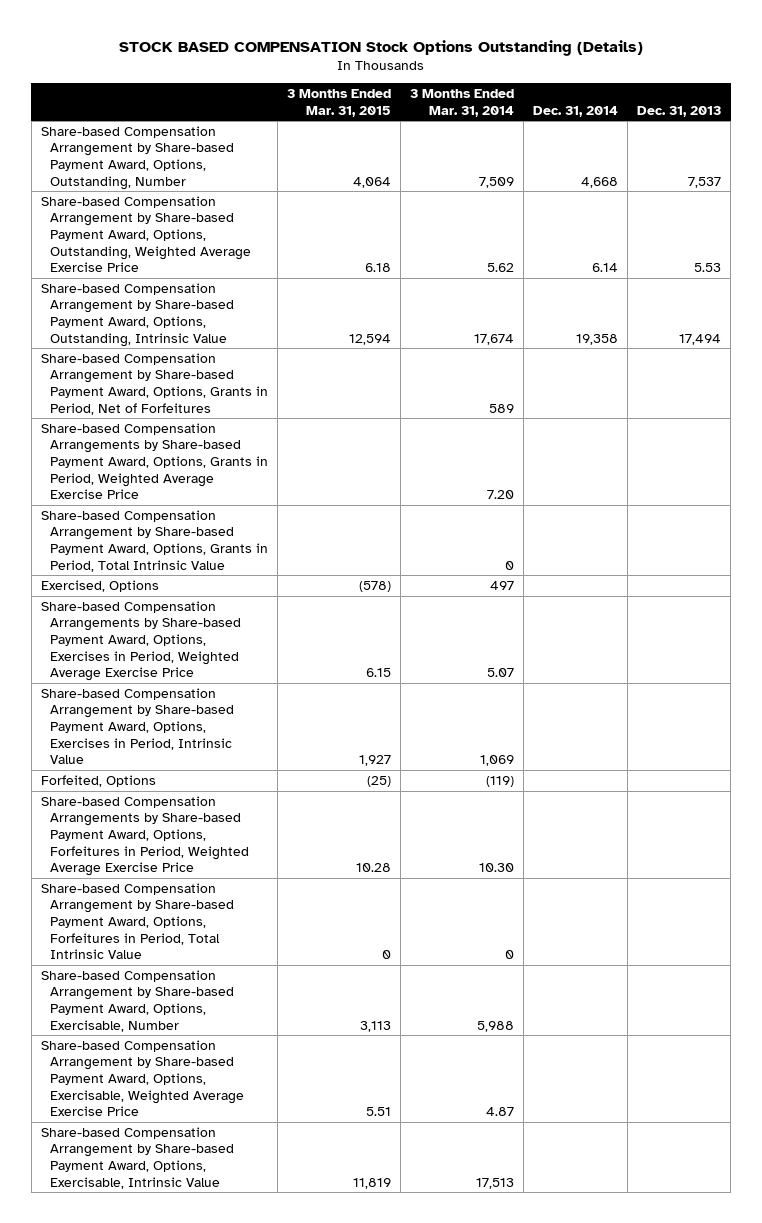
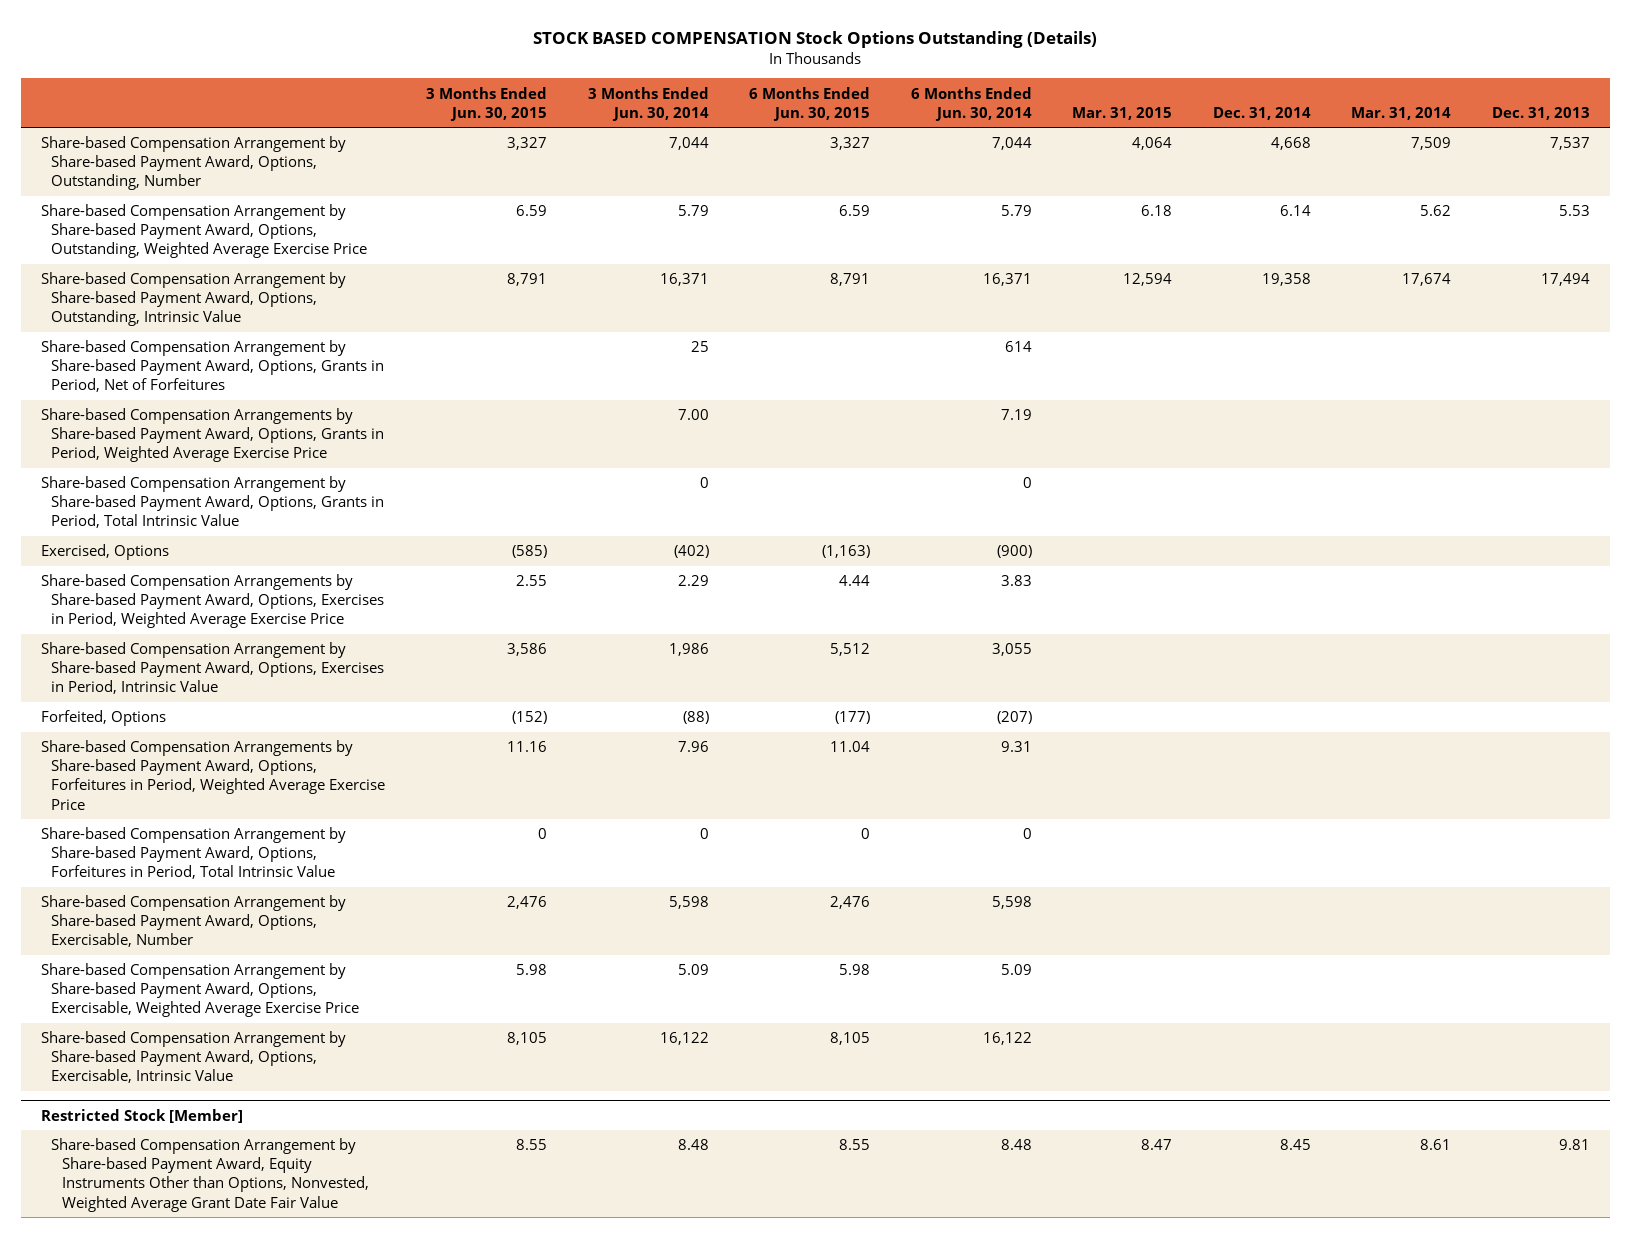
- | 3 Months Ended Mar. 31, 2015 | 3 Months Ended Mar. 31, 2014 | Dec. 31, 2014 | Dec. 31, 2013
+ | 3 Months Ended Jun. 30, 2015 | 3 Months Ended Jun. 30, 2014 | 6 Months Ended Jun. 30, 2015 | 6 Months Ended Jun. 30, 2014 | Mar. 31, 2015 | Dec. 31, 2014 | Mar. 31, 2014 | Dec. 31, 2013
+ Restricted Stock [Member]
+ Share-based Compensation Arrangement by Share-based Payment Award, Equity Instruments Other than Options, Nonvested, Weighted Average Grant Date Fair Value | 8.55 | 8.48 | 8.55 | 8.48 | 8.47 | 8.45 | 8.61 | 9.81

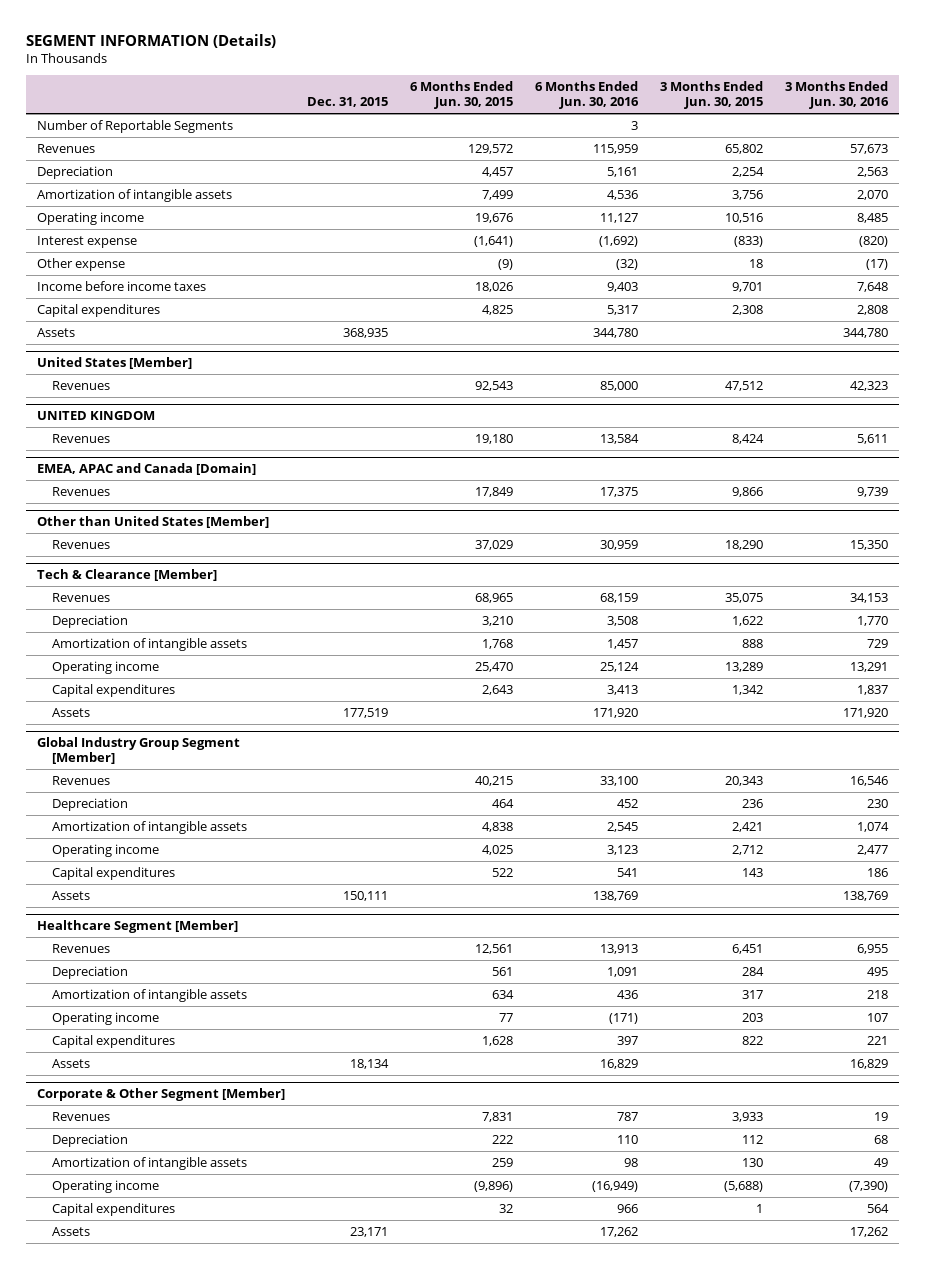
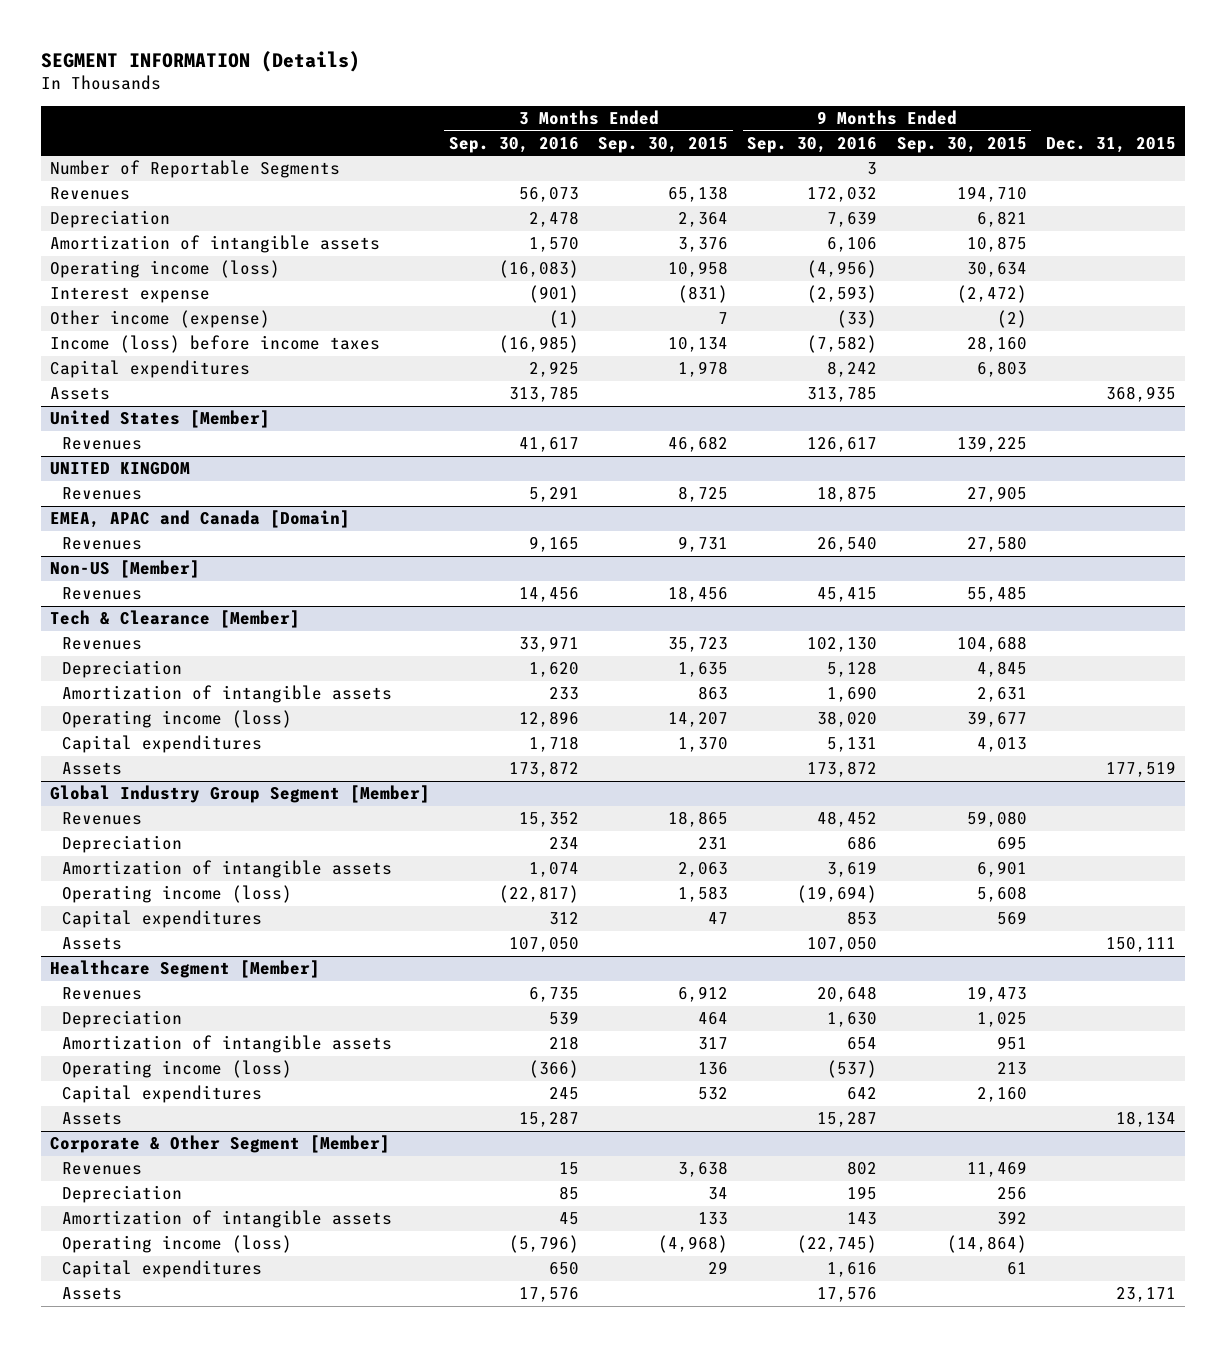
- | Dec. 31, 2015 | 6 Months Ended Jun. 30, 2015 | 6 Months Ended Jun. 30, 2016 | 3 Months Ended Jun. 30, 2015 | 3 Months Ended Jun. 30, 2016
+ | 3 Months Ended Sep. 30, 2016 | 3 Months Ended Sep. 30, 2015 | 9 Months Ended Sep. 30, 2016 | 9 Months Ended Sep. 30, 2015 | Dec. 31, 2015
- Operating income | | 19,676 | 11,127 | 10,516 | 8,485
+ Operating income (loss) | (16,083) | 10,958 | (4,956) | 30,634 |
- Other expense | | (9) | (32) | 18 | (17)
- Income before income taxes | | 18,026 | 9,403 | 9,701 | 7,648
+ Other income (expense) | (1) | 7 | (33) | (2) |
+ Income (loss) before income taxes | (16,985) | 10,134 | (7,582) | 28,160 |
- Other than United States [Member]
- Revenues | | 37,029 | 30,959 | 18,290 | 15,350
+ Non-US [Member]
+ Revenues | 14,456 | 18,456 | 45,415 | 55,485 |
@ Tech & Clearance [Member]
- Operating income | | 25,470 | 25,124 | 13,289 | 13,291
+ Operating income (loss) | 12,896 | 14,207 | 38,020 | 39,677 |
@ Global Industry Group Segment [Member]
- Operating income | | 4,025 | 3,123 | 2,712 | 2,477
+ Operating income (loss) | (22,817) | 1,583 | (19,694) | 5,608 |
@ Healthcare Segment [Member]
- Operating income | | 77 | (171) | 203 | 107
+ Operating income (loss) | (366) | 136 | (537) | 213 |
@ Corporate & Other Segment [Member]
- Operating income | | (9,896) | (16,949) | (5,688) | (7,390)
+ Operating income (loss) | (5,796) | (4,968) | (22,745) | (14,864) |

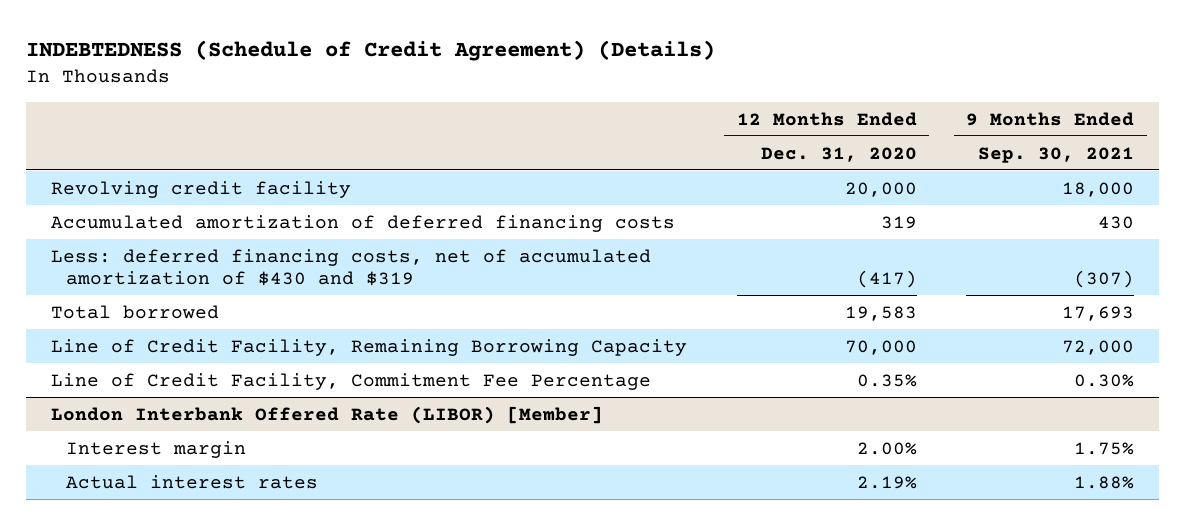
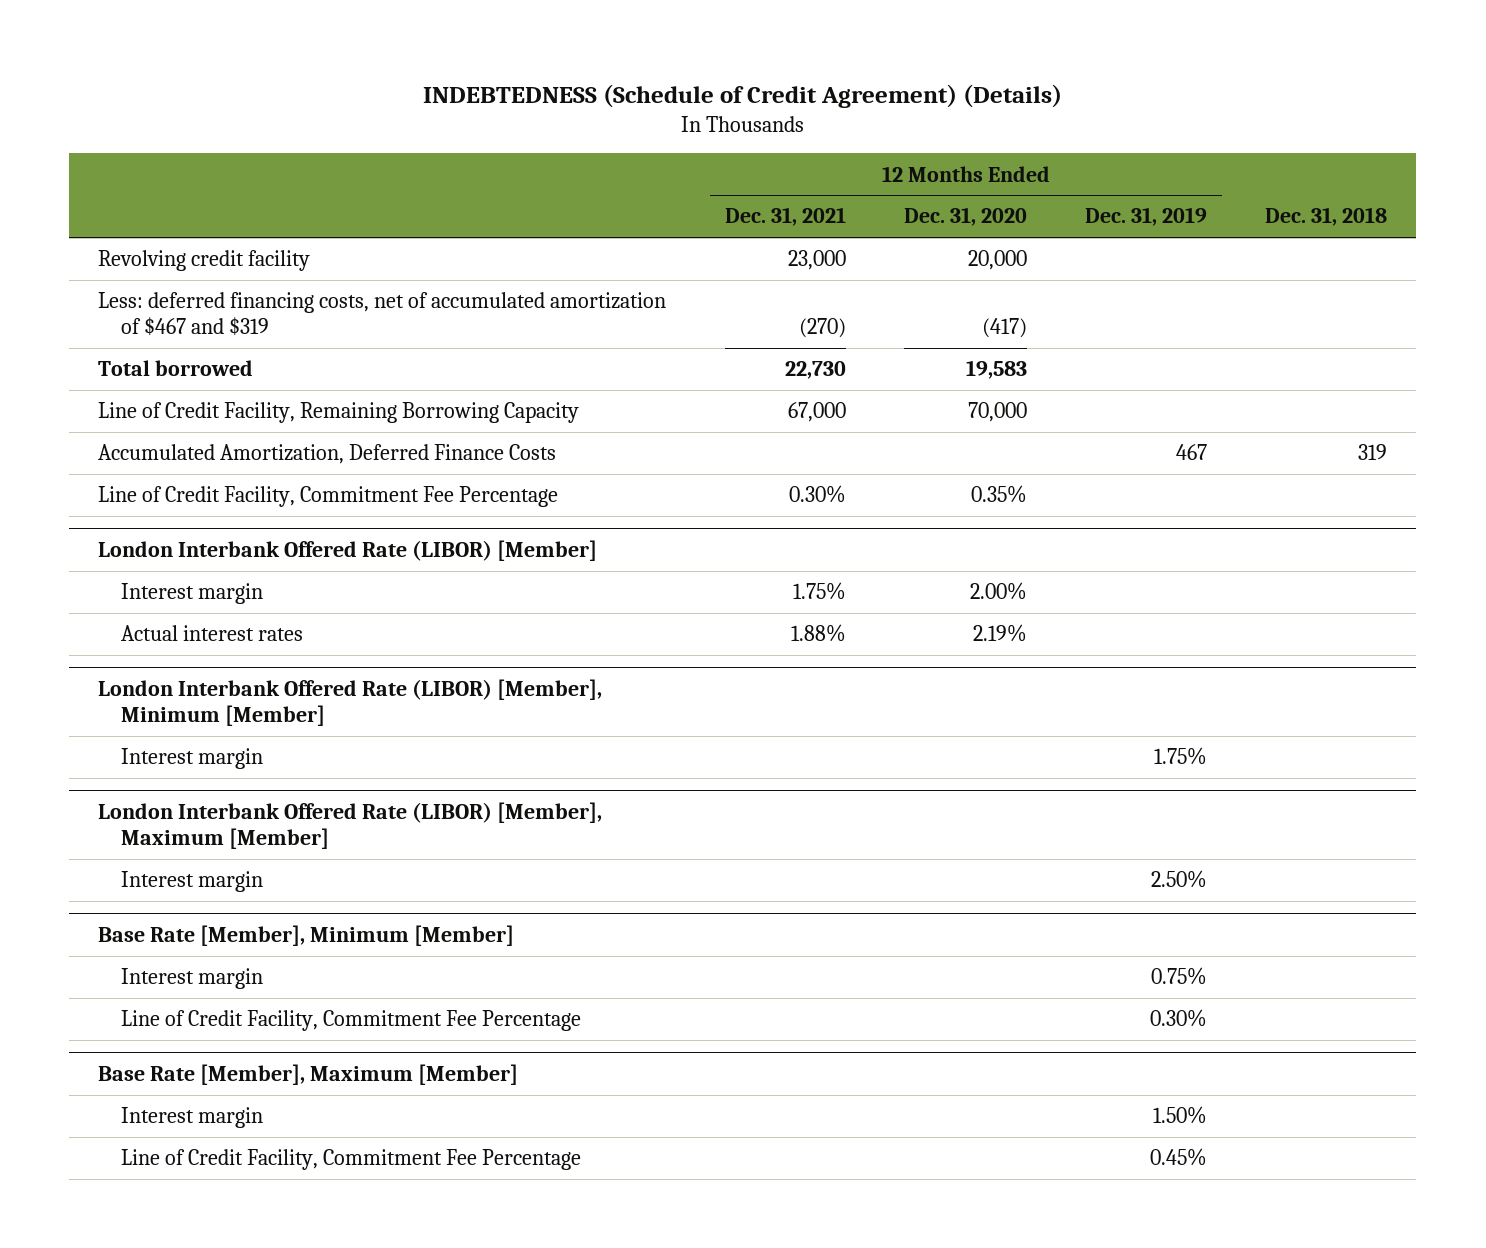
- | 12 Months Ended Dec. 31, 2020 | 9 Months Ended Sep. 30, 2021
+ | 12 Months Ended Dec. 31, 2021 | 12 Months Ended Dec. 31, 2020 | 12 Months Ended Dec. 31, 2019 | Dec. 31, 2018
- Accumulated amortization of deferred financing costs | 319 | 430
- Less: deferred financing costs, net of accumulated amortization of $430 and $319 | (417) | (307)
+ Less: deferred financing costs, net of accumulated amortization of $467 and $319 | (270) | (417) | |
+ Accumulated Amortization, Deferred Finance Costs | | | 467 | 319
+ London Interbank Offered Rate (LIBOR) [Member], Minimum [Member]
+ Interest margin | | | 1.75% |
+ London Interbank Offered Rate (LIBOR) [Member], Maximum [Member]
+ Interest margin | | | 2.50% |
+ Base Rate [Member], Minimum [Member]
+ Interest margin | | | 0.75% |
+ Line of Credit Facility, Commitment Fee Percentage | | | 0.30% |
+ Base Rate [Member], Maximum [Member]
+ Interest margin | | | 1.50% |
+ Line of Credit Facility, Commitment Fee Percentage | | | 0.45% |

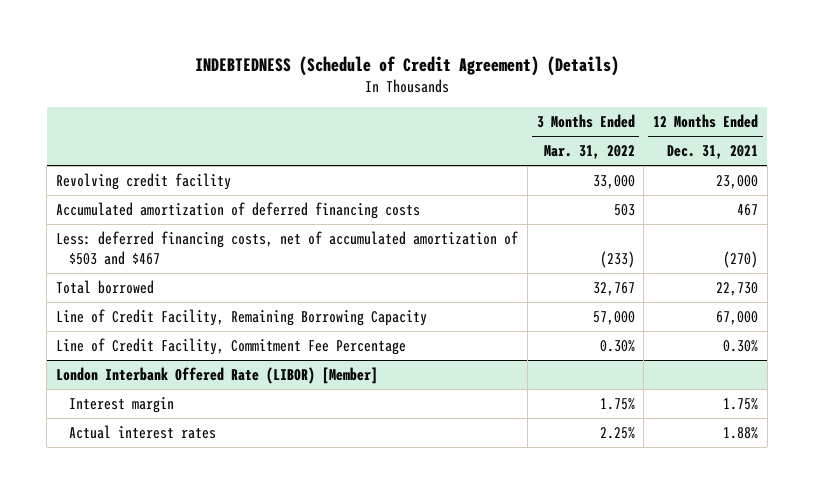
- | 12 Months Ended Dec. 31, 2021 | 12 Months Ended Dec. 31, 2020 | 12 Months Ended Dec. 31, 2019 | Dec. 31, 2018
+ | 3 Months Ended Mar. 31, 2022 | 12 Months Ended Dec. 31, 2021
- Less: deferred financing costs, net of accumulated amortization of $467 and $319 | (270) | (417) | |
+ Accumulated amortization of deferred financing costs | 503 | 467
+ Less: deferred financing costs, net of accumulated amortization of $503 and $467 | (233) | (270)
- Accumulated Amortization, Deferred Finance Costs | | | 467 | 319
- London Interbank Offered Rate (LIBOR) [Member], Minimum [Member]
- Interest margin | | | 1.75% |
- London Interbank Offered Rate (LIBOR) [Member], Maximum [Member]
- Interest margin | | | 2.50% |
- Base Rate [Member], Minimum [Member]
- Interest margin | | | 0.75% |
- Line of Credit Facility, Commitment Fee Percentage | | | 0.30% |
- Base Rate [Member], Maximum [Member]
- Interest margin | | | 1.50% |
- Line of Credit Facility, Commitment Fee Percentage | | | 0.45% |

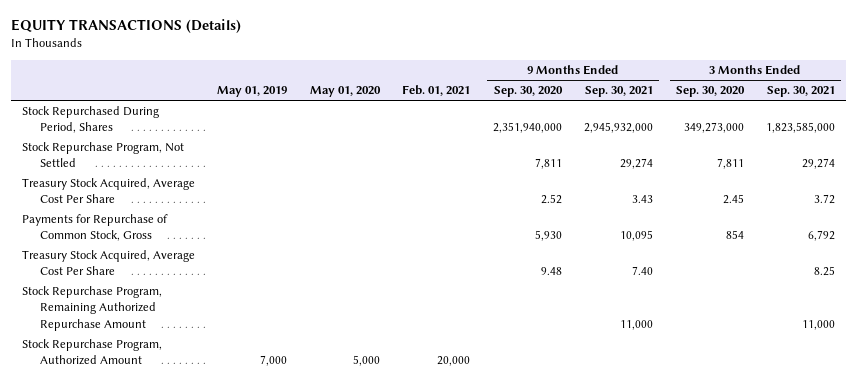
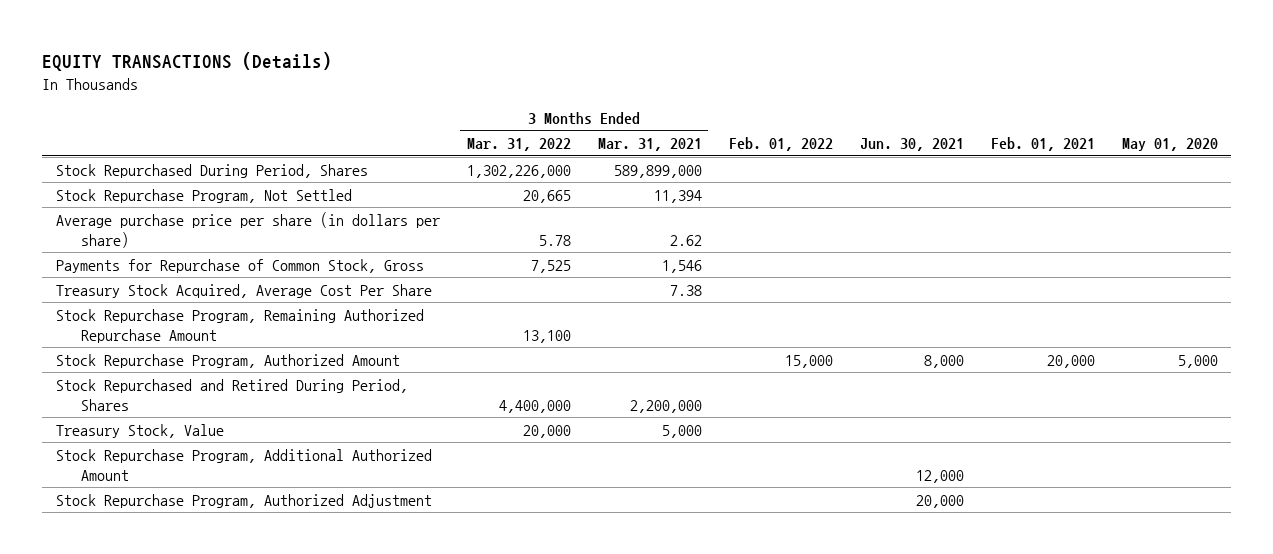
- | May 01, 2019 | May 01, 2020 | Feb. 01, 2021 | 9 Months Ended Sep. 30, 2020 | 9 Months Ended Sep. 30, 2021 | 3 Months Ended Sep. 30, 2020 | 3 Months Ended Sep. 30, 2021
+ | 3 Months Ended Mar. 31, 2022 | 3 Months Ended Mar. 31, 2021 | Feb. 01, 2022 | Jun. 30, 2021 | Feb. 01, 2021 | May 01, 2020
- Treasury Stock Acquired, Average Cost Per Share | | | | 2.52 | 3.43 | 2.45 | 3.72
+ Average purchase price per share (in dollars per share) | 5.78 | 2.62 | | | |
+ Stock Repurchased and Retired During Period, Shares | 4,400,000 | 2,200,000 | | | |
+ Treasury Stock, Value | 20,000 | 5,000 | | | |
+ Stock Repurchase Program, Additional Authorized Amount | | | | 12,000 | |
+ Stock Repurchase Program, Authorized Adjustment | | | | 20,000 | |

